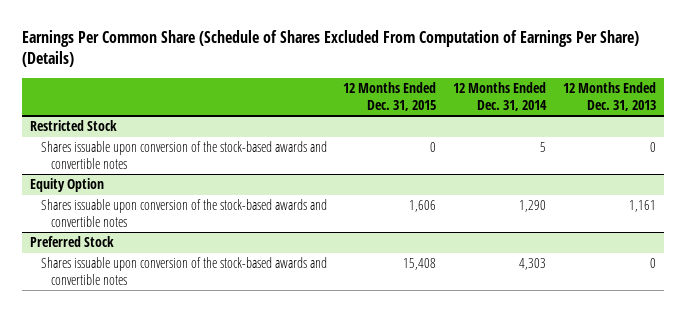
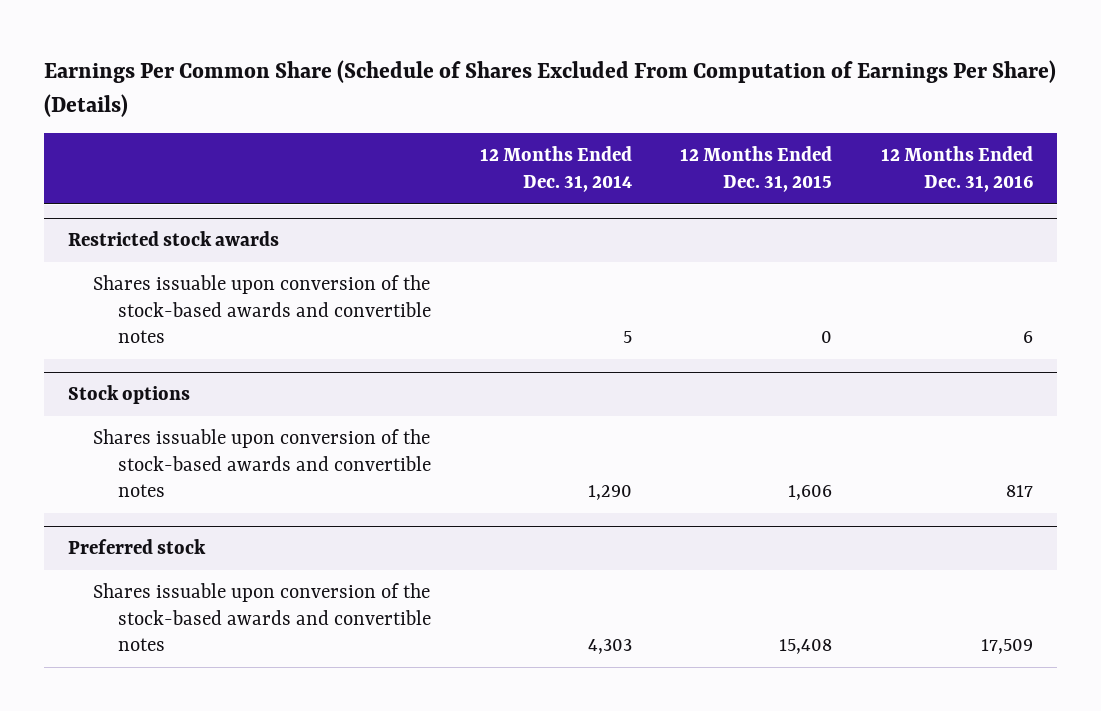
- | 12 Months Ended Dec. 31, 2015 | 12 Months Ended Dec. 31, 2014 | 12 Months Ended Dec. 31, 2013
+ | 12 Months Ended Dec. 31, 2014 | 12 Months Ended Dec. 31, 2015 | 12 Months Ended Dec. 31, 2016
- Restricted Stock
+ Restricted stock awards
- Equity Option
+ Stock options
- Preferred Stock
+ Preferred stock

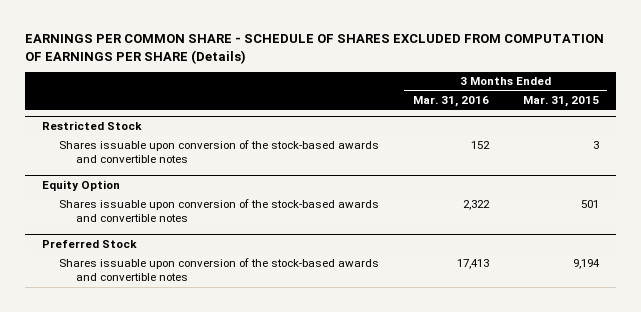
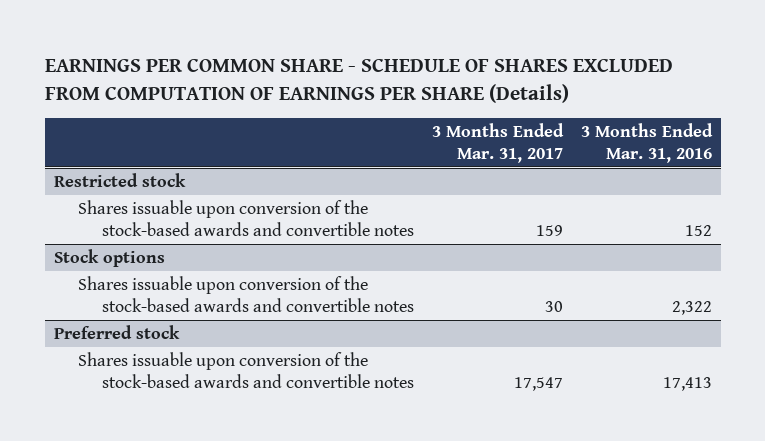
- | 3 Months Ended Mar. 31, 2016 | 3 Months Ended Mar. 31, 2015
+ | 3 Months Ended Mar. 31, 2017 | 3 Months Ended Mar. 31, 2016
- Restricted Stock
+ Restricted stock
- Equity Option
+ Stock options
- Preferred Stock
+ Preferred stock

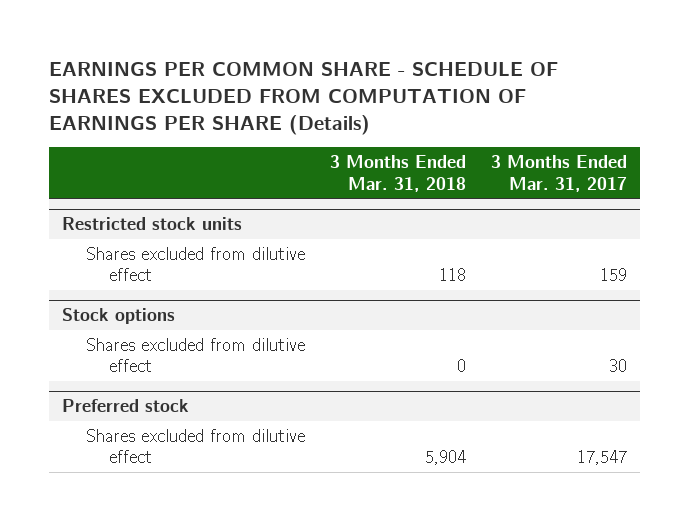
- | 3 Months Ended Mar. 31, 2017 | 3 Months Ended Mar. 31, 2016
+ | 3 Months Ended Mar. 31, 2018 | 3 Months Ended Mar. 31, 2017
- Restricted stock
- Shares issuable upon conversion of the stock-based awards and convertible notes | 159 | 152
+ Restricted stock units
+ Shares excluded from dilutive effect | 118 | 159
@ Stock options
- Shares issuable upon conversion of the stock-based awards and convertible notes | 30 | 2,322
+ Shares excluded from dilutive effect | 0 | 30
@ Preferred stock
- Shares issuable upon conversion of the stock-based awards and convertible notes | 17,547 | 17,413
+ Shares excluded from dilutive effect | 5,904 | 17,547

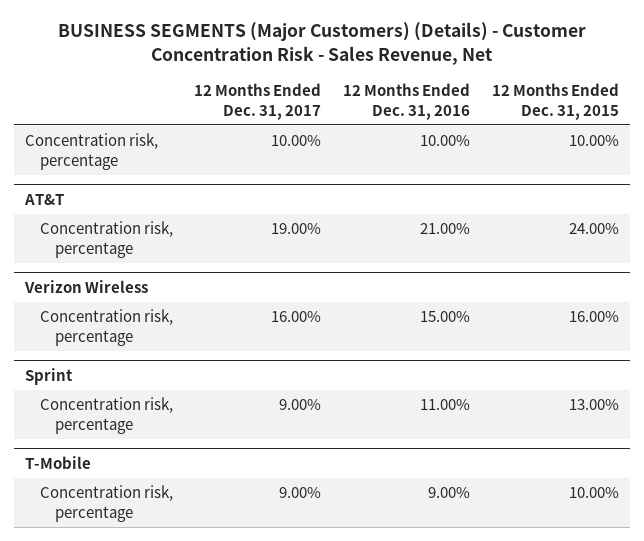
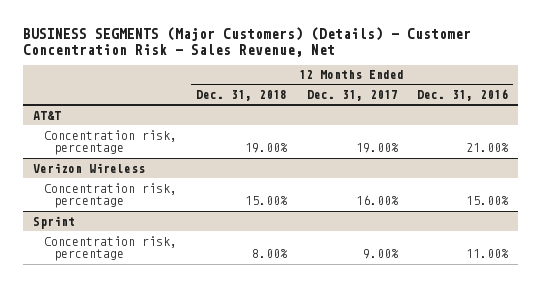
- | 12 Months Ended Dec. 31, 2017 | 12 Months Ended Dec. 31, 2016 | 12 Months Ended Dec. 31, 2015
+ | 12 Months Ended Dec. 31, 2018 | 12 Months Ended Dec. 31, 2017 | 12 Months Ended Dec. 31, 2016
- Concentration risk, percentage | 10.00% | 10.00% | 10.00%
- T-Mobile
- Concentration risk, percentage | 9.00% | 9.00% | 10.00%

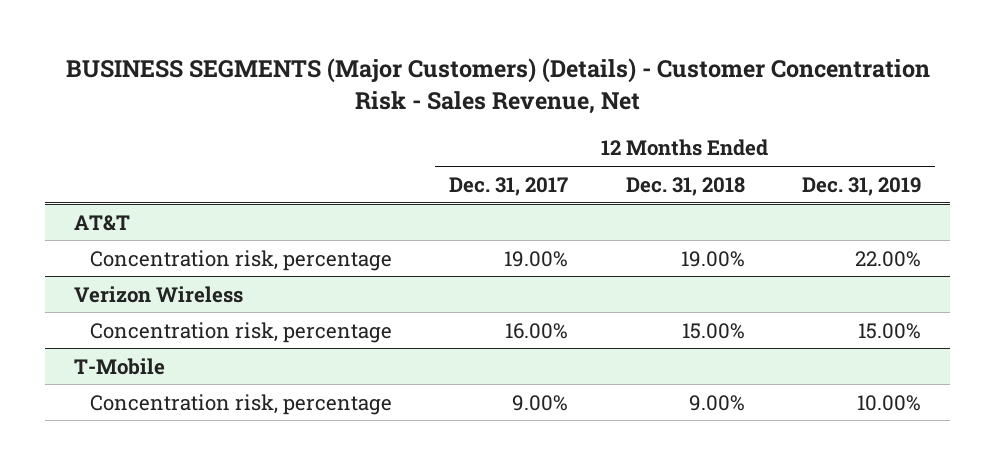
- | 12 Months Ended Dec. 31, 2018 | 12 Months Ended Dec. 31, 2017 | 12 Months Ended Dec. 31, 2016
+ | 12 Months Ended Dec. 31, 2017 | 12 Months Ended Dec. 31, 2018 | 12 Months Ended Dec. 31, 2019
- Sprint
- Concentration risk, percentage | 8.00% | 9.00% | 11.00%
+ T-Mobile
+ Concentration risk, percentage | 9.00% | 9.00% | 10.00%

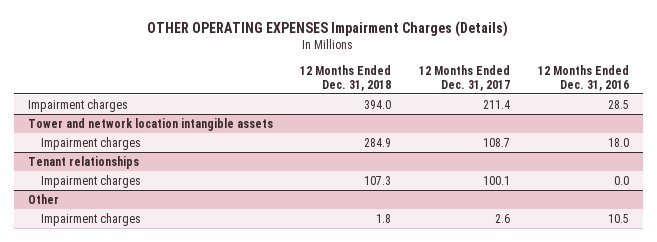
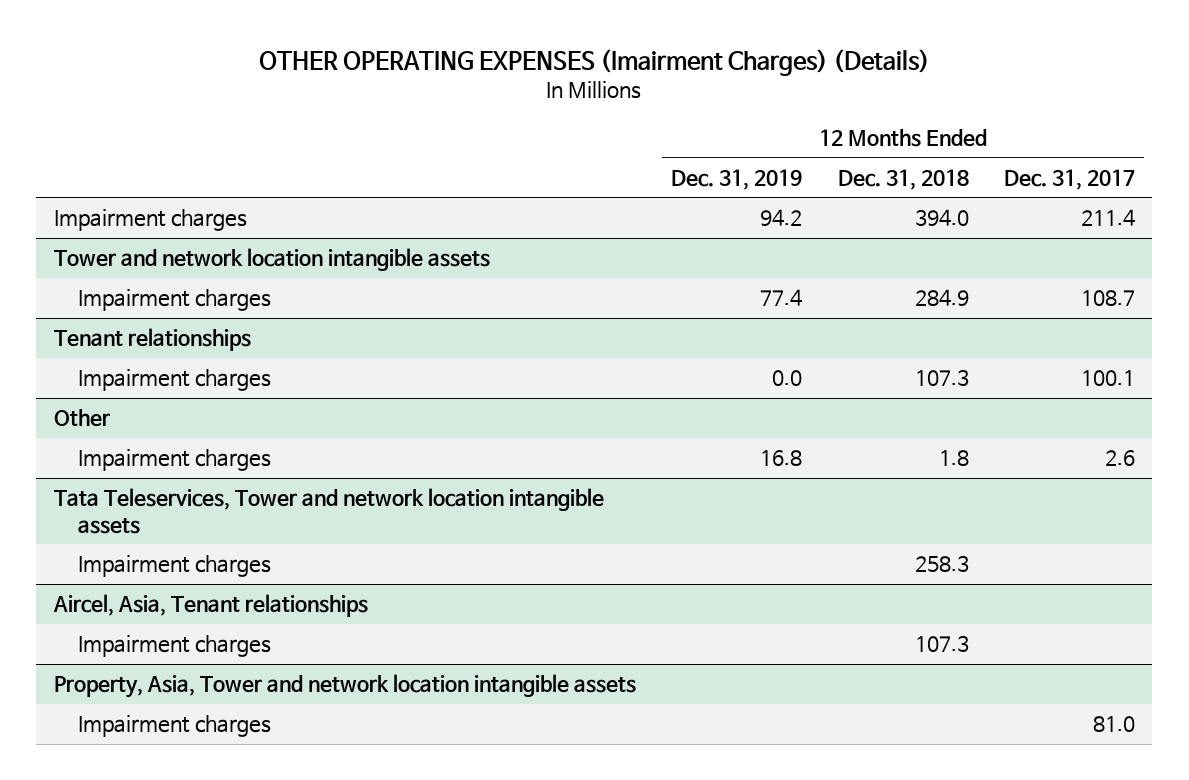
- OTHER OPERATING EXPENSES Impairment Charges (Details)
+ OTHER OPERATING EXPENSES (Imairment Charges) (Details)
- | 12 Months Ended Dec. 31, 2018 | 12 Months Ended Dec. 31, 2017 | 12 Months Ended Dec. 31, 2016
+ | 12 Months Ended Dec. 31, 2019 | 12 Months Ended Dec. 31, 2018 | 12 Months Ended Dec. 31, 2017
+ Tata Teleservices, Tower and network location intangible assets
+ Impairment charges | | 258.3 |
+ Aircel, Asia, Tenant relationships
+ Impairment charges | | 107.3 |
+ Property, Asia, Tower and network location intangible assets
+ Impairment charges | | | 81.0

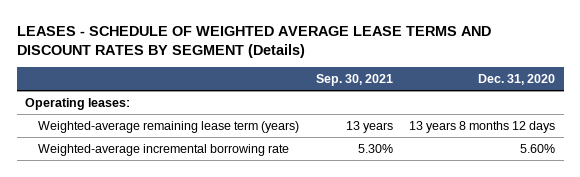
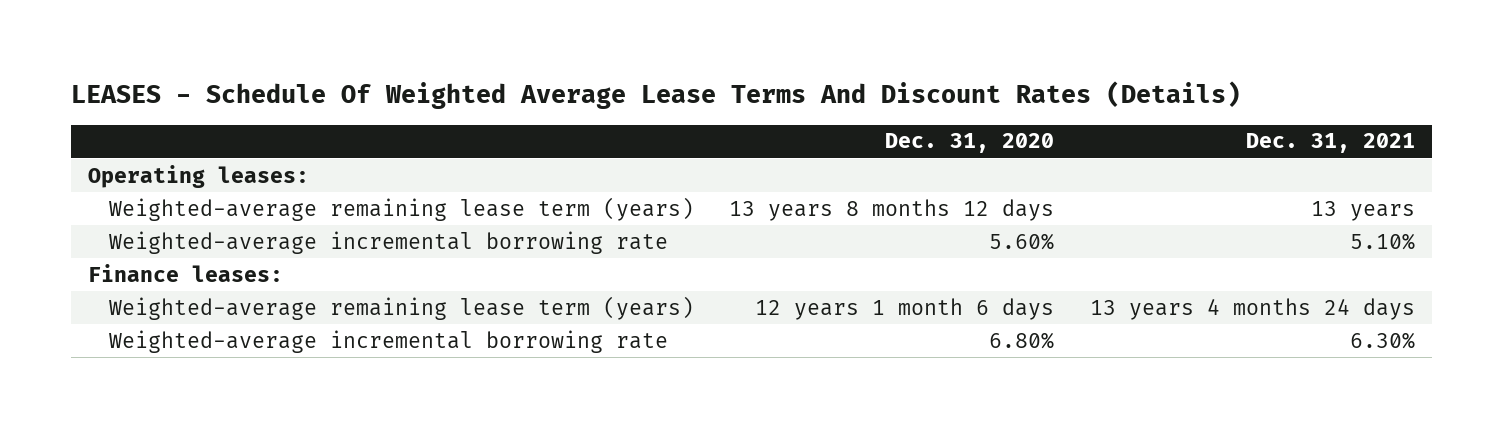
- LEASES - SCHEDULE OF WEIGHTED AVERAGE LEASE TERMS AND DISCOUNT RATES BY SEGMENT (Details)
+ LEASES - Schedule Of Weighted Average Lease Terms And Discount Rates (Details)
- | Sep. 30, 2021 | Dec. 31, 2020
+ | Dec. 31, 2020 | Dec. 31, 2021
+ Finance leases:
+ Weighted-average remaining lease term (years) | 12 years 1 month 6 days | 13 years 4 months 24 days
+ Weighted-average incremental borrowing rate | 6.80% | 6.30%

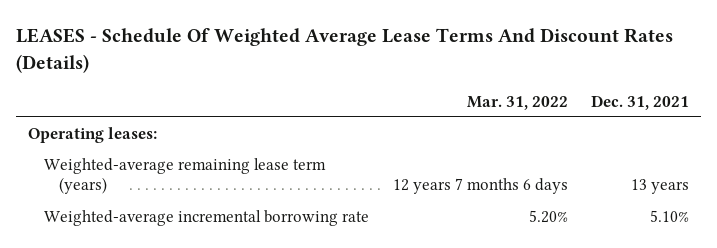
- | Dec. 31, 2020 | Dec. 31, 2021
+ | Mar. 31, 2022 | Dec. 31, 2021
- Finance leases:
- Weighted-average remaining lease term (years) | 12 years 1 month 6 days | 13 years 4 months 24 days
- Weighted-average incremental borrowing rate | 6.80% | 6.30%

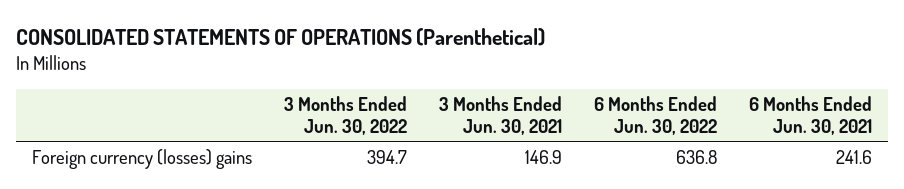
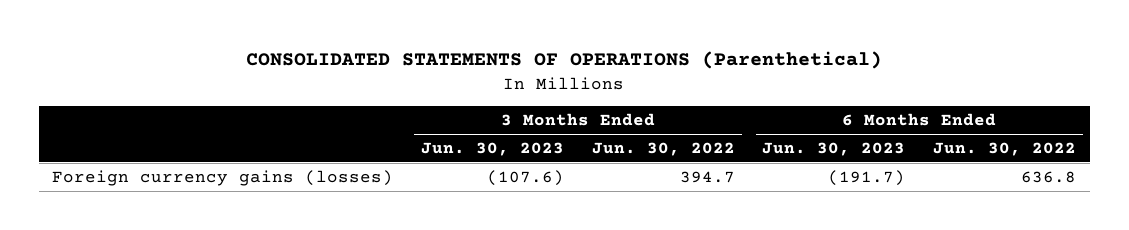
- | 3 Months Ended Jun. 30, 2022 | 3 Months Ended Jun. 30, 2021 | 6 Months Ended Jun. 30, 2022 | 6 Months Ended Jun. 30, 2021
+ | 3 Months Ended Jun. 30, 2023 | 3 Months Ended Jun. 30, 2022 | 6 Months Ended Jun. 30, 2023 | 6 Months Ended Jun. 30, 2022
- Foreign currency (losses) gains | 394.7 | 146.9 | 636.8 | 241.6
+ Foreign currency gains (losses) | (107.6) | 394.7 | (191.7) | 636.8

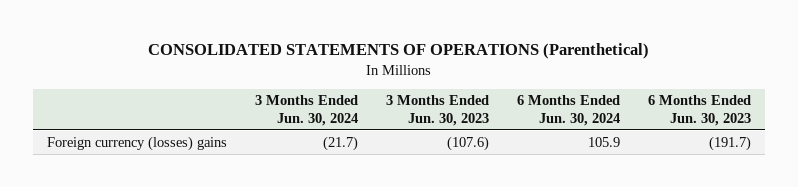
- | 3 Months Ended Jun. 30, 2023 | 3 Months Ended Jun. 30, 2022 | 6 Months Ended Jun. 30, 2023 | 6 Months Ended Jun. 30, 2022
+ | 3 Months Ended Jun. 30, 2024 | 3 Months Ended Jun. 30, 2023 | 6 Months Ended Jun. 30, 2024 | 6 Months Ended Jun. 30, 2023
- Foreign currency gains (losses) | (107.6) | 394.7 | (191.7) | 636.8
+ Foreign currency (losses) gains | (21.7) | (107.6) | 105.9 | (191.7)

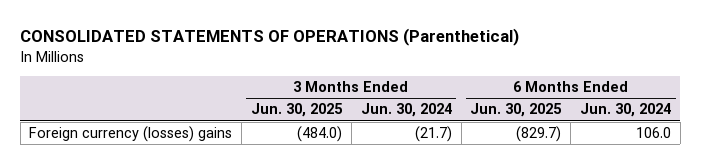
- | 3 Months Ended Jun. 30, 2024 | 3 Months Ended Jun. 30, 2023 | 6 Months Ended Jun. 30, 2024 | 6 Months Ended Jun. 30, 2023
+ | 3 Months Ended Jun. 30, 2025 | 3 Months Ended Jun. 30, 2024 | 6 Months Ended Jun. 30, 2025 | 6 Months Ended Jun. 30, 2024
- Foreign currency (losses) gains | (21.7) | (107.6) | 105.9 | (191.7)
+ Foreign currency (losses) gains | (484.0) | (21.7) | (829.7) | 106.0

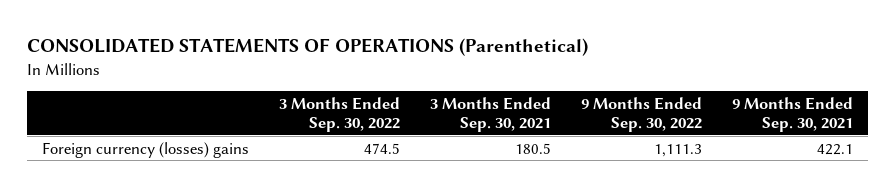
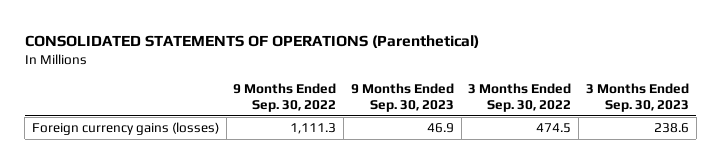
- | 3 Months Ended Sep. 30, 2022 | 3 Months Ended Sep. 30, 2021 | 9 Months Ended Sep. 30, 2022 | 9 Months Ended Sep. 30, 2021
+ | 9 Months Ended Sep. 30, 2022 | 9 Months Ended Sep. 30, 2023 | 3 Months Ended Sep. 30, 2022 | 3 Months Ended Sep. 30, 2023
- Foreign currency (losses) gains | 474.5 | 180.5 | 1,111.3 | 422.1
+ Foreign currency gains (losses) | 1,111.3 | 46.9 | 474.5 | 238.6

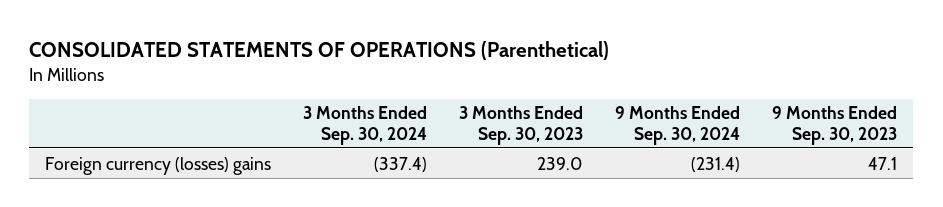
- | 9 Months Ended Sep. 30, 2022 | 9 Months Ended Sep. 30, 2023 | 3 Months Ended Sep. 30, 2022 | 3 Months Ended Sep. 30, 2023
+ | 3 Months Ended Sep. 30, 2024 | 3 Months Ended Sep. 30, 2023 | 9 Months Ended Sep. 30, 2024 | 9 Months Ended Sep. 30, 2023
- Foreign currency gains (losses) | 1,111.3 | 46.9 | 474.5 | 238.6
+ Foreign currency (losses) gains | (337.4) | 239.0 | (231.4) | 47.1

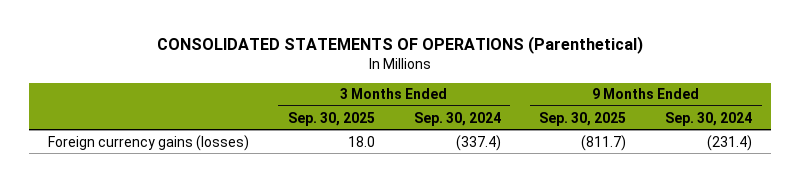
- | 3 Months Ended Sep. 30, 2024 | 3 Months Ended Sep. 30, 2023 | 9 Months Ended Sep. 30, 2024 | 9 Months Ended Sep. 30, 2023
+ | 3 Months Ended Sep. 30, 2025 | 3 Months Ended Sep. 30, 2024 | 9 Months Ended Sep. 30, 2025 | 9 Months Ended Sep. 30, 2024
- Foreign currency (losses) gains | (337.4) | 239.0 | (231.4) | 47.1
+ Foreign currency gains (losses) | 18.0 | (337.4) | (811.7) | (231.4)

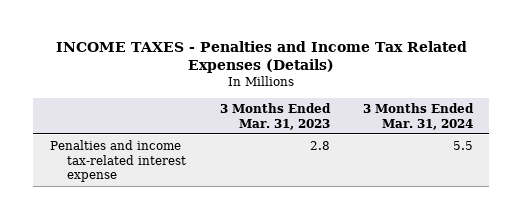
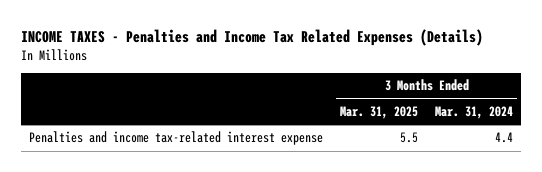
- | 3 Months Ended Mar. 31, 2023 | 3 Months Ended Mar. 31, 2024
+ | 3 Months Ended Mar. 31, 2025 | 3 Months Ended Mar. 31, 2024
- Penalties and income tax-related interest expense | 2.8 | 5.5
+ Penalties and income tax-related interest expense | 5.5 | 4.4

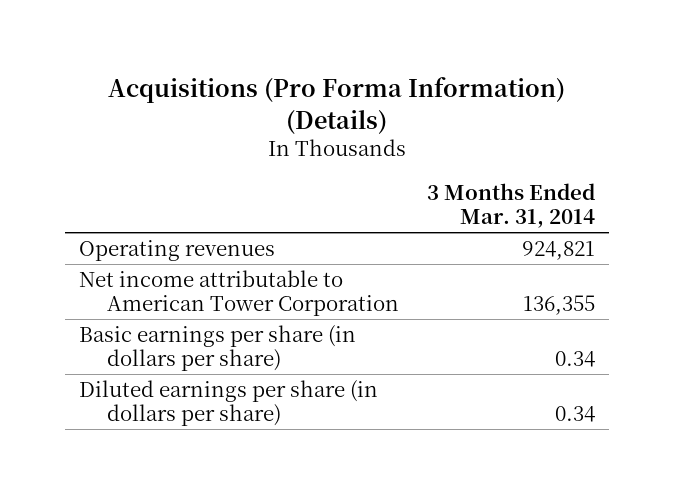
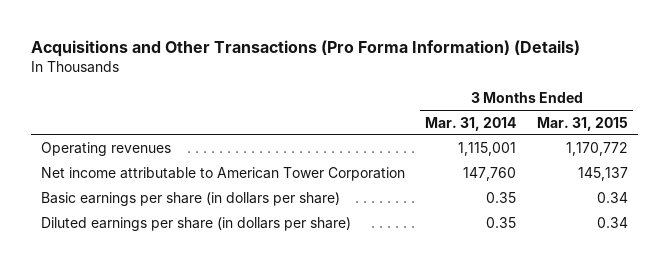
- Acquisitions (Pro Forma Information) (Details)
+ Acquisitions and Other Transactions (Pro Forma Information) (Details)
- | 3 Months Ended Mar. 31, 2014
+ | 3 Months Ended Mar. 31, 2014 | 3 Months Ended Mar. 31, 2015
- Operating revenues | 924,821
- Net income attributable to American Tower Corporation | 136,355
- Basic earnings per share (in dollars per share) | 0.34
- Diluted earnings per share (in dollars per share) | 0.34
+ Operating revenues | 1,115,001 | 1,170,772
+ Net income attributable to American Tower Corporation | 147,760 | 145,137
+ Basic earnings per share (in dollars per share) | 0.35 | 0.34
+ Diluted earnings per share (in dollars per share) | 0.35 | 0.34

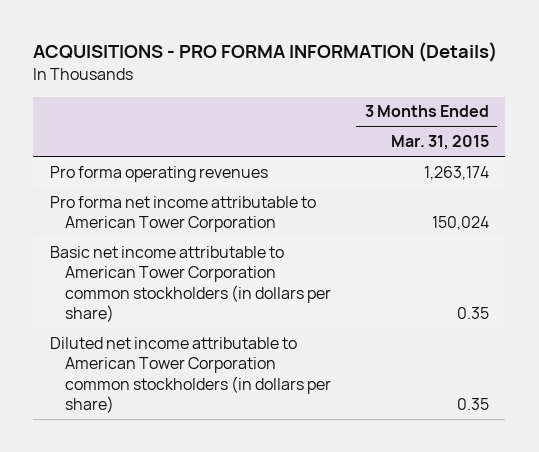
- Acquisitions and Other Transactions (Pro Forma Information) (Details)
+ ACQUISITIONS - PRO FORMA INFORMATION (Details)
- | 3 Months Ended Mar. 31, 2014 | 3 Months Ended Mar. 31, 2015
+ | 3 Months Ended Mar. 31, 2015
- Operating revenues | 1,115,001 | 1,170,772
- Net income attributable to American Tower Corporation | 147,760 | 145,137
- Basic earnings per share (in dollars per share) | 0.35 | 0.34
- Diluted earnings per share (in dollars per share) | 0.35 | 0.34
+ Pro forma operating revenues | 1,263,174
+ Pro forma net income attributable to American Tower Corporation | 150,024
+ Basic net income attributable to American Tower Corporation common stockholders (in dollars per share) | 0.35
+ Diluted net income attributable to American Tower Corporation common stockholders (in dollars per share) | 0.35

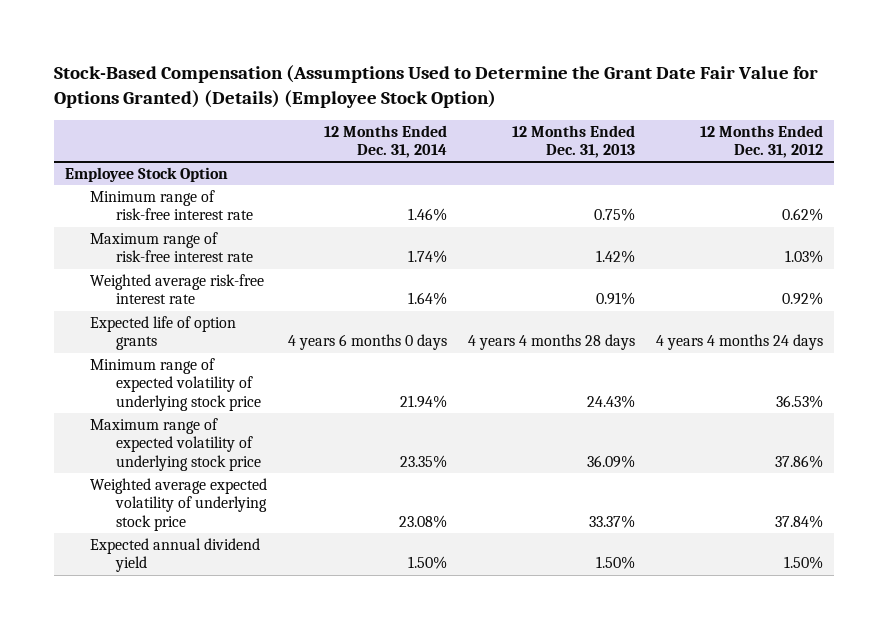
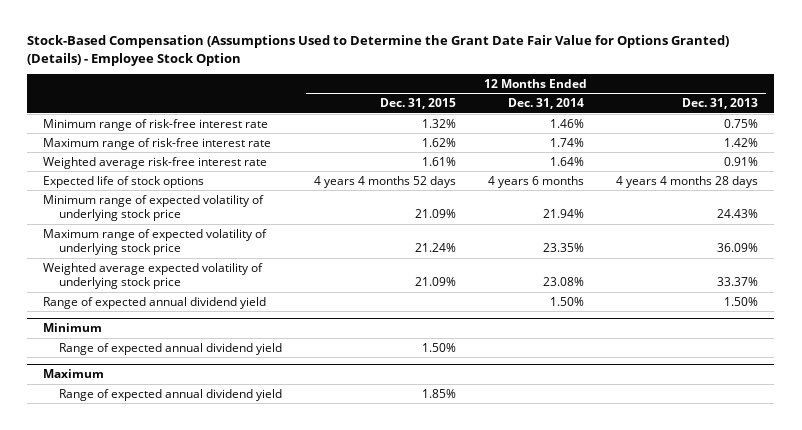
- Stock-Based Compensation (Assumptions Used to Determine the Grant Date Fair Value for Options Granted) (Details) (Employee Stock Option)
+ Stock-Based Compensation (Assumptions Used to Determine the Grant Date Fair Value for Options Granted) (Details) - Employee Stock Option
- | 12 Months Ended Dec. 31, 2014 | 12 Months Ended Dec. 31, 2013 | 12 Months Ended Dec. 31, 2012
+ | 12 Months Ended Dec. 31, 2015 | 12 Months Ended Dec. 31, 2014 | 12 Months Ended Dec. 31, 2013
- Employee Stock Option
- Expected life of option grants | 4 years 6 months 0 days | 4 years 4 months 28 days | 4 years 4 months 24 days
+ Expected life of stock options | 4 years 4 months 52 days | 4 years 6 months | 4 years 4 months 28 days
- Expected annual dividend yield | 1.50% | 1.50% | 1.50%
+ Range of expected annual dividend yield | | 1.50% | 1.50%
+ Minimum
+ Range of expected annual dividend yield | 1.50% | |
+ Maximum
+ Range of expected annual dividend yield | 1.85% | |

